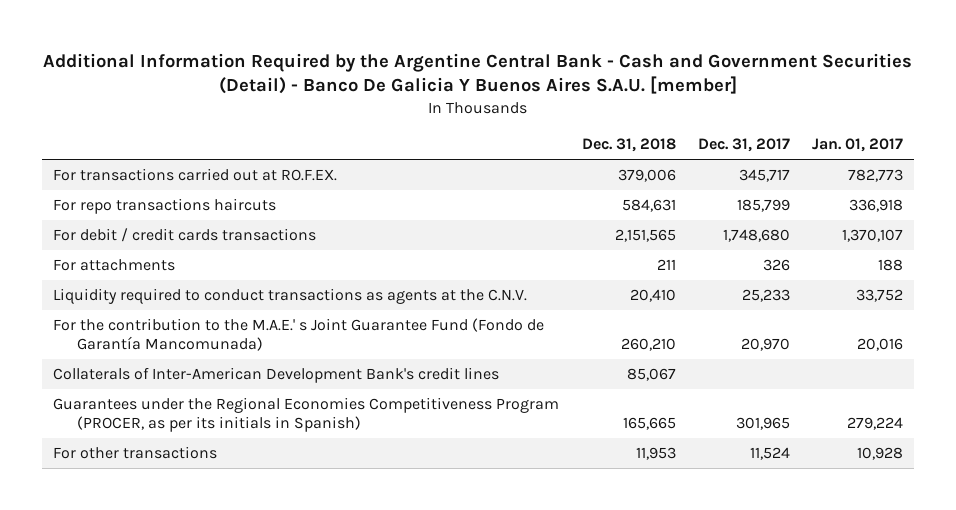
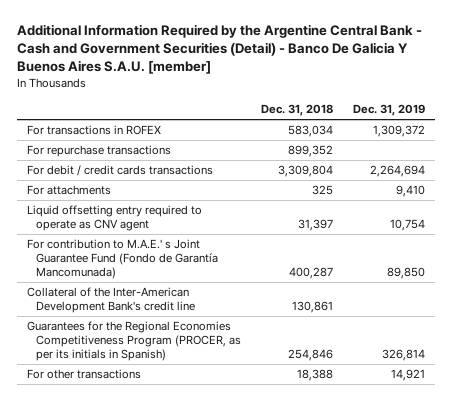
- | Dec. 31, 2018 | Dec. 31, 2017 | Jan. 01, 2017
+ | Dec. 31, 2018 | Dec. 31, 2019
- For transactions carried out at RO.F.EX. | 379,006 | 345,717 | 782,773
- For repo transactions haircuts | 584,631 | 185,799 | 336,918
- For debit / credit cards transactions | 2,151,565 | 1,748,680 | 1,370,107
- For attachments | 211 | 326 | 188
- Liquidity required to conduct transactions as agents at the C.N.V. | 20,410 | 25,233 | 33,752
- For the contribution to the M.A.E.' s Joint Guarantee Fund (Fondo de Garantía Mancomunada) | 260,210 | 20,970 | 20,016
- Collaterals of Inter-American Development Bank's credit lines | 85,067 | |
- Guarantees under the Regional Economies Competitiveness Program (PROCER, as per its initials in Spanish) | 165,665 | 301,965 | 279,224
- For other transactions | 11,953 | 11,524 | 10,928
+ For transactions in ROFEX | 583,034 | 1,309,372
+ For repurchase transactions | 899,352 |
+ For debit / credit cards transactions | 3,309,804 | 2,264,694
+ For attachments | 325 | 9,410
+ Liquid offsetting entry required to operate as CNV agent | 31,397 | 10,754
+ For contribution to M.A.E.' s Joint Guarantee Fund (Fondo de Garantía Mancomunada) | 400,287 | 89,850
+ Collateral of the Inter-American Development Bank's credit line | 130,861 |
+ Guarantees for the Regional Economies Competitiveness Program (PROCER, as per its initials in Spanish) | 254,846 | 326,814
+ For other transactions | 18,388 | 14,921

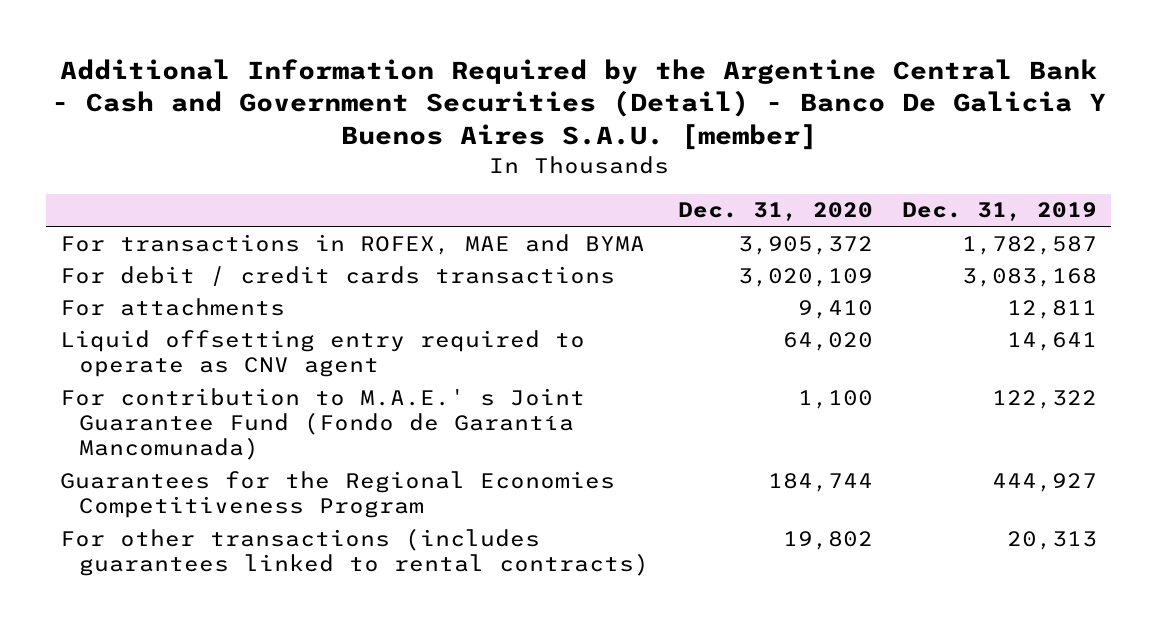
- | Dec. 31, 2018 | Dec. 31, 2019
+ | Dec. 31, 2020 | Dec. 31, 2019
- For transactions in ROFEX | 583,034 | 1,309,372
- For repurchase transactions | 899,352 |
- For debit / credit cards transactions | 3,309,804 | 2,264,694
- For attachments | 325 | 9,410
- Liquid offsetting entry required to operate as CNV agent | 31,397 | 10,754
- For contribution to M.A.E.' s Joint Guarantee Fund (Fondo de Garantía Mancomunada) | 400,287 | 89,850
- Collateral of the Inter-American Development Bank's credit line | 130,861 |
- Guarantees for the Regional Economies Competitiveness Program (PROCER, as per its initials in Spanish) | 254,846 | 326,814
- For other transactions | 18,388 | 14,921
+ For transactions in ROFEX, MAE and BYMA | 3,905,372 | 1,782,587
+ For debit / credit cards transactions | 3,020,109 | 3,083,168
+ For attachments | 9,410 | 12,811
+ Liquid offsetting entry required to operate as CNV agent | 64,020 | 14,641
+ For contribution to M.A.E.' s Joint Guarantee Fund (Fondo de Garantía Mancomunada) | 1,100 | 122,322
+ Guarantees for the Regional Economies Competitiveness Program | 184,744 | 444,927
+ For other transactions (includes guarantees linked to rental contracts) | 19,802 | 20,313

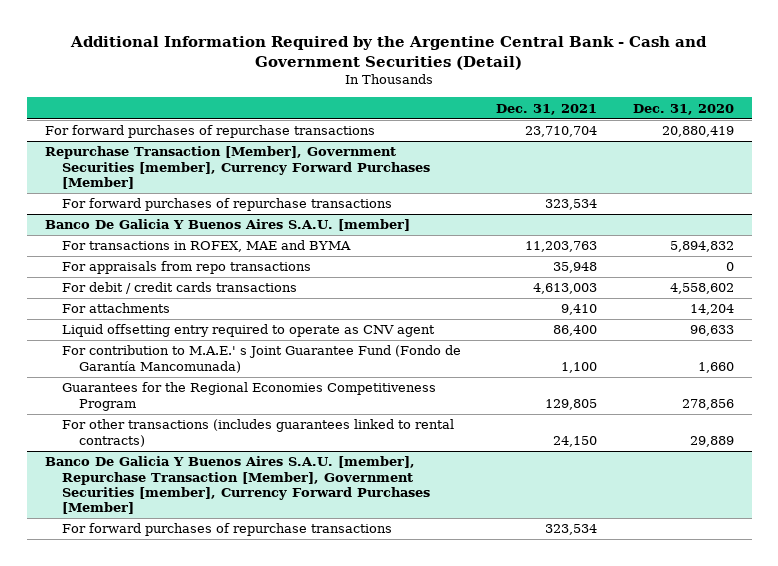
- Additional Information Required by the Argentine Central Bank - Cash and Government Securities (Detail) - Banco De Galicia Y Buenos Aires S.A.U. [member]
+ Additional Information Required by the Argentine Central Bank - Cash and Government Securities (Detail)
- | Dec. 31, 2020 | Dec. 31, 2019
+ | Dec. 31, 2021 | Dec. 31, 2020
- For transactions in ROFEX, MAE and BYMA | 3,905,372 | 1,782,587
- For debit / credit cards transactions | 3,020,109 | 3,083,168
- For attachments | 9,410 | 12,811
- Liquid offsetting entry required to operate as CNV agent | 64,020 | 14,641
- For contribution to M.A.E.' s Joint Guarantee Fund (Fondo de Garantía Mancomunada) | 1,100 | 122,322
- Guarantees for the Regional Economies Competitiveness Program | 184,744 | 444,927
- For other transactions (includes guarantees linked to rental contracts) | 19,802 | 20,313
+ For forward purchases of repurchase transactions | 23,710,704 | 20,880,419
+ Repurchase Transaction [Member], Government Securities [member], Currency Forward Purchases [Member]
+ For forward purchases of repurchase transactions | 323,534 |
+ Banco De Galicia Y Buenos Aires S.A.U. [member]
+ For transactions in ROFEX, MAE and BYMA | 11,203,763 | 5,894,832
+ For appraisals from repo transactions | 35,948 | 0
+ For debit / credit cards transactions | 4,613,003 | 4,558,602
+ For attachments | 9,410 | 14,204
+ Liquid offsetting entry required to operate as CNV agent | 86,400 | 96,633
+ For contribution to M.A.E.' s Joint Guarantee Fund (Fondo de Garantía Mancomunada) | 1,100 | 1,660
+ Guarantees for the Regional Economies Competitiveness Program | 129,805 | 278,856
+ For other transactions (includes guarantees linked to rental contracts) | 24,150 | 29,889
+ Banco De Galicia Y Buenos Aires S.A.U. [member], Repurchase Transaction [Member], Government Securities [member], Currency Forward Purchases [Member]
+ For forward purchases of repurchase transactions | 323,534 |

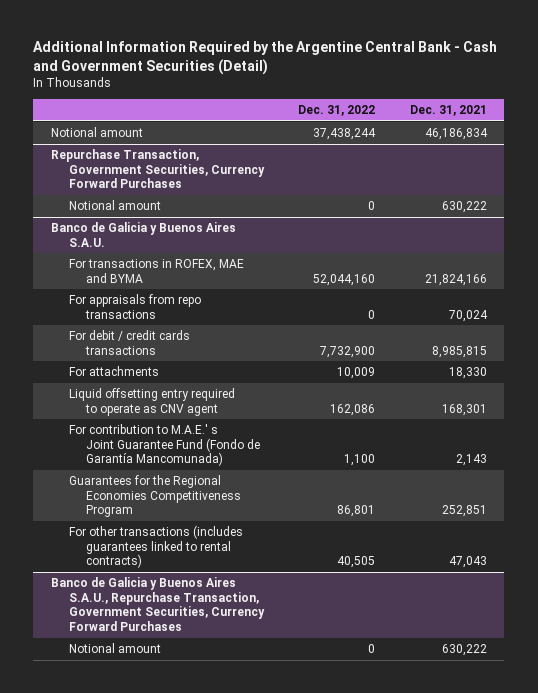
- | Dec. 31, 2021 | Dec. 31, 2020
+ | Dec. 31, 2022 | Dec. 31, 2021
- For forward purchases of repurchase transactions | 23,710,704 | 20,880,419
- Repurchase Transaction [Member], Government Securities [member], Currency Forward Purchases [Member]
- For forward purchases of repurchase transactions | 323,534 |
- Banco De Galicia Y Buenos Aires S.A.U. [member]
- For transactions in ROFEX, MAE and BYMA | 11,203,763 | 5,894,832
- For appraisals from repo transactions | 35,948 | 0
- For debit / credit cards transactions | 4,613,003 | 4,558,602
- For attachments | 9,410 | 14,204
- Liquid offsetting entry required to operate as CNV agent | 86,400 | 96,633
- For contribution to M.A.E.' s Joint Guarantee Fund (Fondo de Garantía Mancomunada) | 1,100 | 1,660
- Guarantees for the Regional Economies Competitiveness Program | 129,805 | 278,856
- For other transactions (includes guarantees linked to rental contracts) | 24,150 | 29,889
- Banco De Galicia Y Buenos Aires S.A.U. [member], Repurchase Transaction [Member], Government Securities [member], Currency Forward Purchases [Member]
- For forward purchases of repurchase transactions | 323,534 |
+ Notional amount | 37,438,244 | 46,186,834
+ Repurchase Transaction, Government Securities, Currency Forward Purchases
+ Notional amount | 0 | 630,222
+ Banco de Galicia y Buenos Aires S.A.U.
+ For transactions in ROFEX, MAE and BYMA | 52,044,160 | 21,824,166
+ For appraisals from repo transactions | 0 | 70,024
+ For debit / credit cards transactions | 7,732,900 | 8,985,815
+ For attachments | 10,009 | 18,330
+ Liquid offsetting entry required to operate as CNV agent | 162,086 | 168,301
+ For contribution to M.A.E.' s Joint Guarantee Fund (Fondo de Garantía Mancomunada) | 1,100 | 2,143
+ Guarantees for the Regional Economies Competitiveness Program | 86,801 | 252,851
+ For other transactions (includes guarantees linked to rental contracts) | 40,505 | 47,043
+ Banco de Galicia y Buenos Aires S.A.U., Repurchase Transaction, Government Securities, Currency Forward Purchases
+ Notional amount | 0 | 630,222

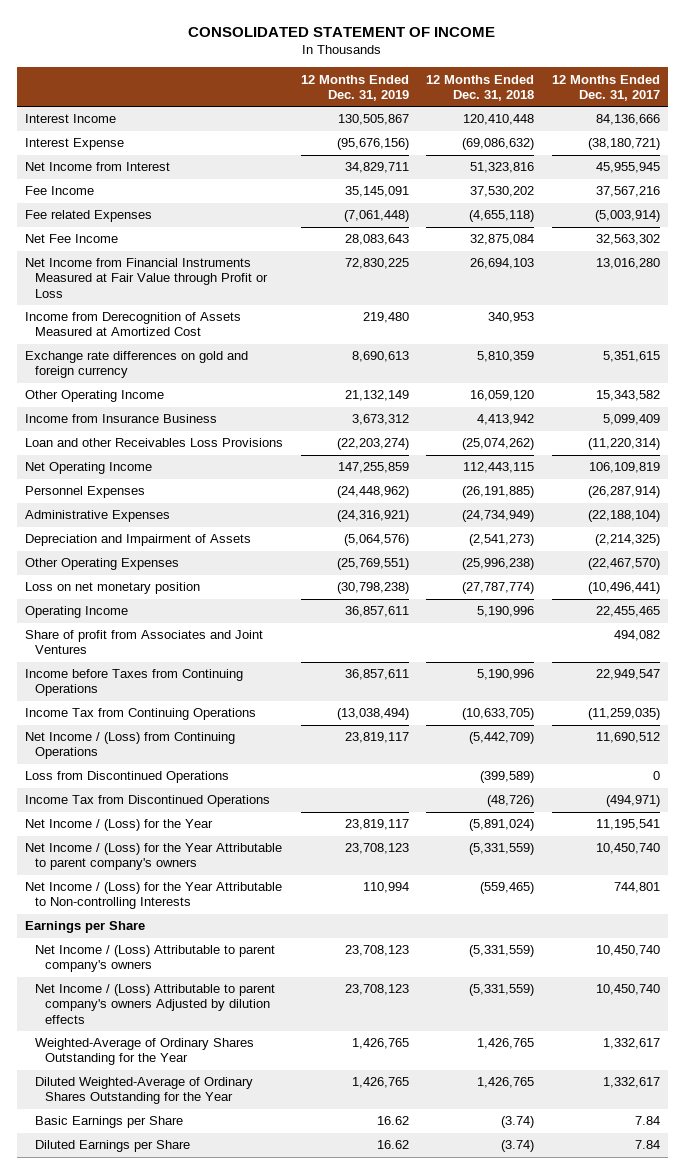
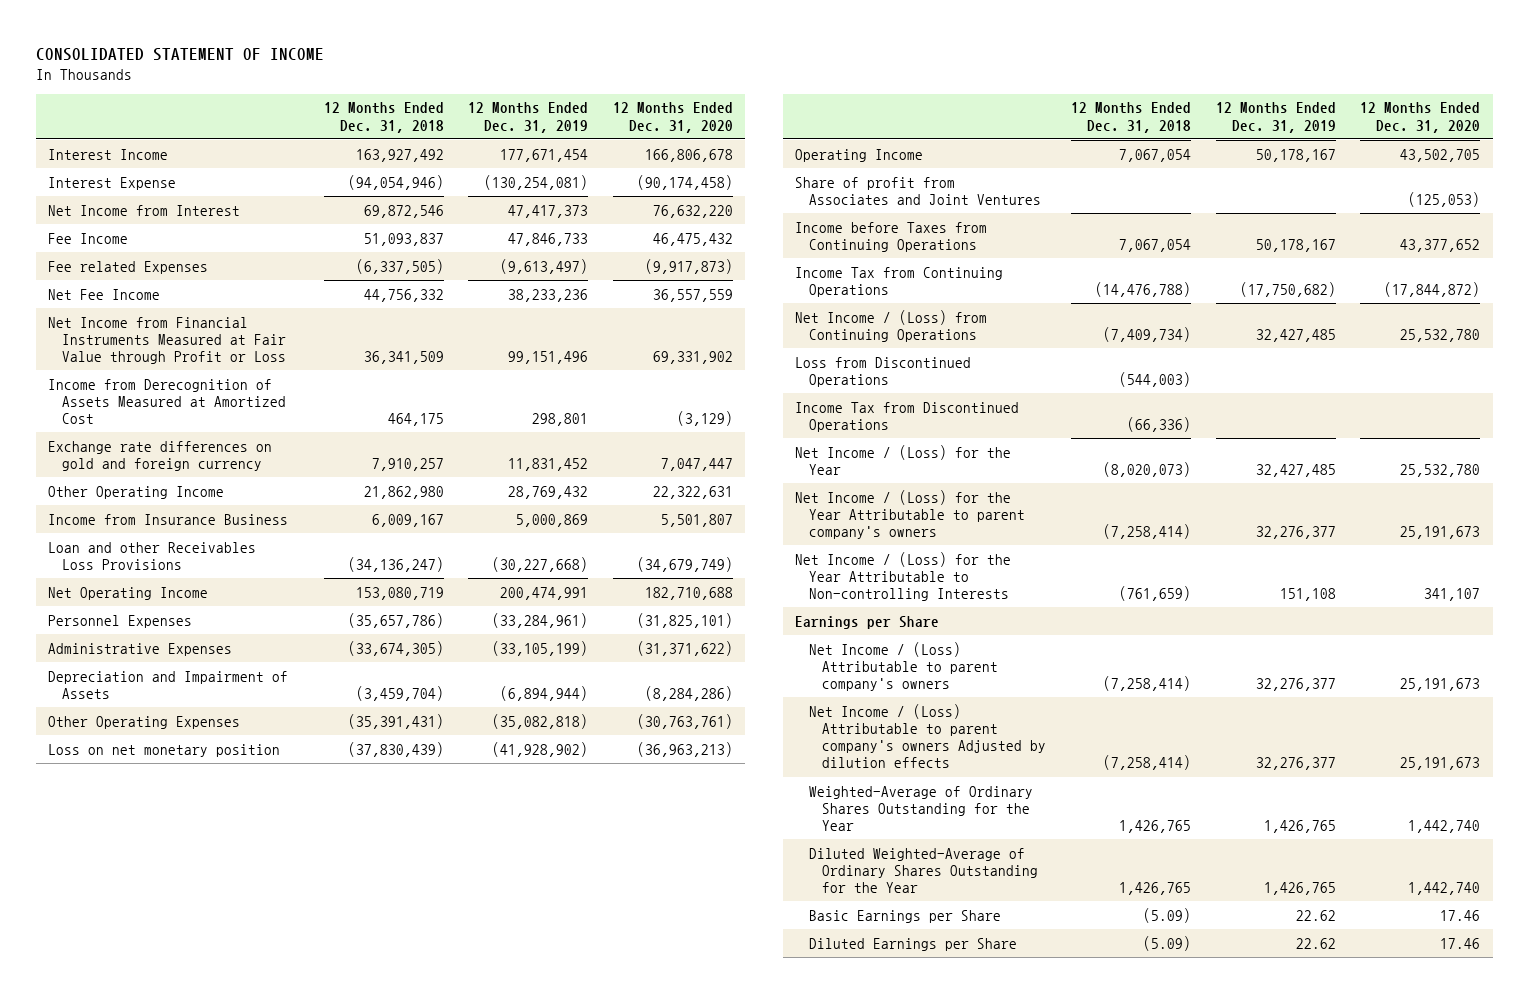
- | 12 Months Ended Dec. 31, 2019 | 12 Months Ended Dec. 31, 2018 | 12 Months Ended Dec. 31, 2017
+ | 12 Months Ended Dec. 31, 2018 | 12 Months Ended Dec. 31, 2019 | 12 Months Ended Dec. 31, 2020
- Interest Income | 130,505,867 | 120,410,448 | 84,136,666
- Interest Expense | (95,676,156) | (69,086,632) | (38,180,721)
- Net Income from Interest | 34,829,711 | 51,323,816 | 45,955,945
- Fee Income | 35,145,091 | 37,530,202 | 37,567,216
- Fee related Expenses | (7,061,448) | (4,655,118) | (5,003,914)
- Net Fee Income | 28,083,643 | 32,875,084 | 32,563,302
- Net Income from Financial Instruments Measured at Fair Value through Profit or Loss | 72,830,225 | 26,694,103 | 13,016,280
- Income from Derecognition of Assets Measured at Amortized Cost | 219,480 | 340,953 |
- Exchange rate differences on gold and foreign currency | 8,690,613 | 5,810,359 | 5,351,615
- Other Operating Income | 21,132,149 | 16,059,120 | 15,343,582
- Income from Insurance Business | 3,673,312 | 4,413,942 | 5,099,409
- Loan and other Receivables Loss Provisions | (22,203,274) | (25,074,262) | (11,220,314)
- Net Operating Income | 147,255,859 | 112,443,115 | 106,109,819
- Personnel Expenses | (24,448,962) | (26,191,885) | (26,287,914)
- Administrative Expenses | (24,316,921) | (24,734,949) | (22,188,104)
- Depreciation and Impairment of Assets | (5,064,576) | (2,541,273) | (2,214,325)
- Other Operating Expenses | (25,769,551) | (25,996,238) | (22,467,570)
- Loss on net monetary position | (30,798,238) | (27,787,774) | (10,496,441)
- Operating Income | 36,857,611 | 5,190,996 | 22,455,465
+ Interest Income | 163,927,492 | 177,671,454 | 166,806,678
+ Interest Expense | (94,054,946) | (130,254,081) | (90,174,458)
+ Net Income from Interest | 69,872,546 | 47,417,373 | 76,632,220
+ Fee Income | 51,093,837 | 47,846,733 | 46,475,432
+ Fee related Expenses | (6,337,505) | (9,613,497) | (9,917,873)
+ Net Fee Income | 44,756,332 | 38,233,236 | 36,557,559
+ Net Income from Financial Instruments Measured at Fair Value through Profit or Loss | 36,341,509 | 99,151,496 | 69,331,902
+ Income from Derecognition of Assets Measured at Amortized Cost | 464,175 | 298,801 | (3,129)
+ Exchange rate differences on gold and foreign currency | 7,910,257 | 11,831,452 | 7,047,447
+ Other Operating Income | 21,862,980 | 28,769,432 | 22,322,631
+ Income from Insurance Business | 6,009,167 | 5,000,869 | 5,501,807
+ Loan and other Receivables Loss Provisions | (34,136,247) | (30,227,668) | (34,679,749)
+ Net Operating Income | 153,080,719 | 200,474,991 | 182,710,688
+ Personnel Expenses | (35,657,786) | (33,284,961) | (31,825,101)
+ Administrative Expenses | (33,674,305) | (33,105,199) | (31,371,622)
+ Depreciation and Impairment of Assets | (3,459,704) | (6,894,944) | (8,284,286)
+ Other Operating Expenses | (35,391,431) | (35,082,818) | (30,763,761)
+ Loss on net monetary position | (37,830,439) | (41,928,902) | (36,963,213)
+ Operating Income | 7,067,054 | 50,178,167 | 43,502,705
- Income before Taxes from Continuing Operations | 36,857,611 | 5,190,996 | 22,949,547
- Income Tax from Continuing Operations | (13,038,494) | (10,633,705) | (11,259,035)
- Net Income / (Loss) from Continuing Operations | 23,819,117 | (5,442,709) | 11,690,512
- Loss from Discontinued Operations | | (399,589) | 0
- Income Tax from Discontinued Operations | | (48,726) | (494,971)
- Net Income / (Loss) for the Year | 23,819,117 | (5,891,024) | 11,195,541
- Net Income / (Loss) for the Year Attributable to parent company's owners | 23,708,123 | (5,331,559) | 10,450,740
- Net Income / (Loss) for the Year Attributable to Non-controlling Interests | 110,994 | (559,465) | 744,801
+ Income before Taxes from Continuing Operations | 7,067,054 | 50,178,167 | 43,377,652
+ Income Tax from Continuing Operations | (14,476,788) | (17,750,682) | (17,844,872)
+ Net Income / (Loss) from Continuing Operations | (7,409,734) | 32,427,485 | 25,532,780
+ Loss from Discontinued Operations | (544,003) | |
+ Income Tax from Discontinued Operations | (66,336) | |
+ Net Income / (Loss) for the Year | (8,020,073) | 32,427,485 | 25,532,780
+ Net Income / (Loss) for the Year Attributable to parent company's owners | (7,258,414) | 32,276,377 | 25,191,673
+ Net Income / (Loss) for the Year Attributable to Non-controlling Interests | (761,659) | 151,108 | 341,107
- Net Income / (Loss) Attributable to parent company's owners | 23,708,123 | (5,331,559) | 10,450,740
- Net Income / (Loss) Attributable to parent company's owners Adjusted by dilution effects | 23,708,123 | (5,331,559) | 10,450,740
+ Net Income / (Loss) Attributable to parent company's owners | (7,258,414) | 32,276,377 | 25,191,673
+ Net Income / (Loss) Attributable to parent company's owners Adjusted by dilution effects | (7,258,414) | 32,276,377 | 25,191,673
- Basic Earnings per Share | 16.62 | (3.74) | 7.84
- Diluted Earnings per Share | 16.62 | (3.74) | 7.84
+ Basic Earnings per Share | (5.09) | 22.62 | 17.46
+ Diluted Earnings per Share | (5.09) | 22.62 | 17.46

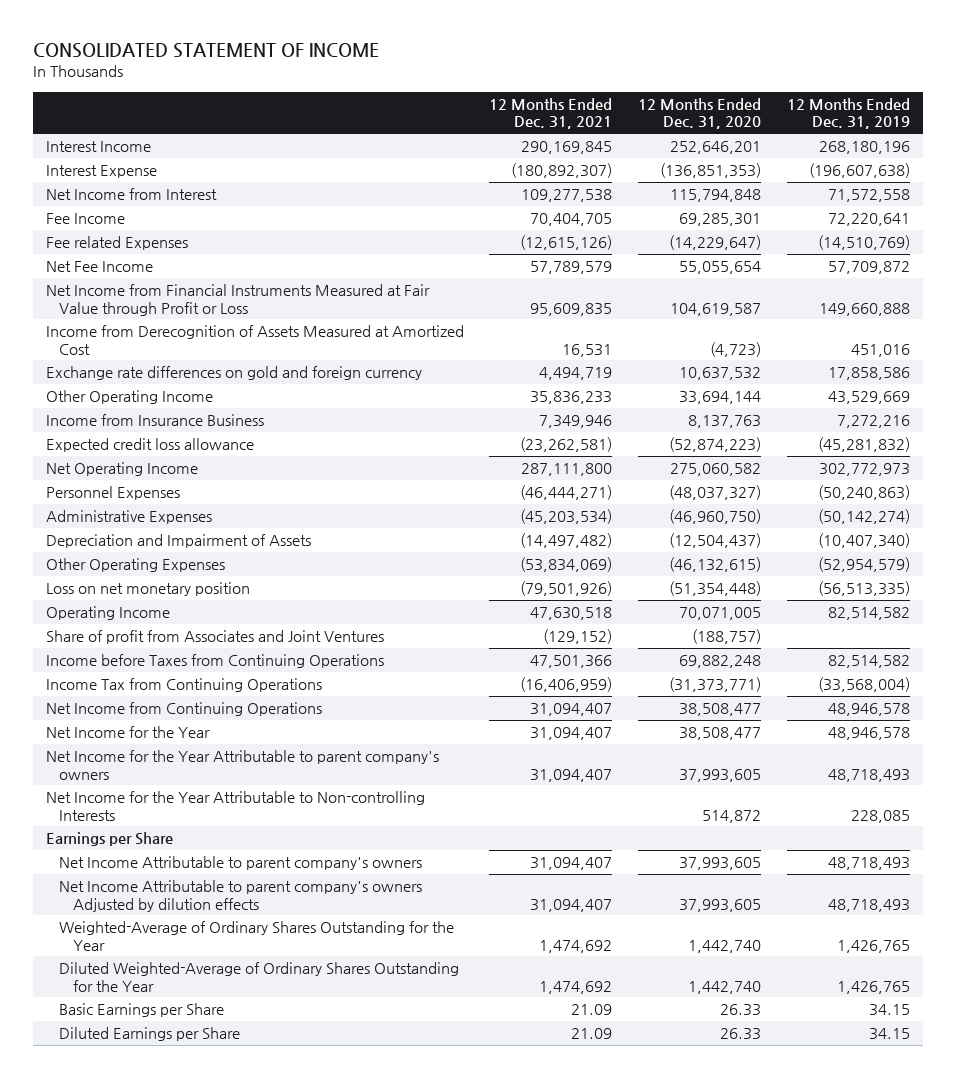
- | 12 Months Ended Dec. 31, 2018 | 12 Months Ended Dec. 31, 2019 | 12 Months Ended Dec. 31, 2020
+ | 12 Months Ended Dec. 31, 2021 | 12 Months Ended Dec. 31, 2020 | 12 Months Ended Dec. 31, 2019
- Interest Income | 163,927,492 | 177,671,454 | 166,806,678
- Interest Expense | (94,054,946) | (130,254,081) | (90,174,458)
- Net Income from Interest | 69,872,546 | 47,417,373 | 76,632,220
- Fee Income | 51,093,837 | 47,846,733 | 46,475,432
- Fee related Expenses | (6,337,505) | (9,613,497) | (9,917,873)
- Net Fee Income | 44,756,332 | 38,233,236 | 36,557,559
- Net Income from Financial Instruments Measured at Fair Value through Profit or Loss | 36,341,509 | 99,151,496 | 69,331,902
- Income from Derecognition of Assets Measured at Amortized Cost | 464,175 | 298,801 | (3,129)
- Exchange rate differences on gold and foreign currency | 7,910,257 | 11,831,452 | 7,047,447
- Other Operating Income | 21,862,980 | 28,769,432 | 22,322,631
- Income from Insurance Business | 6,009,167 | 5,000,869 | 5,501,807
- Loan and other Receivables Loss Provisions | (34,136,247) | (30,227,668) | (34,679,749)
- Net Operating Income | 153,080,719 | 200,474,991 | 182,710,688
- Personnel Expenses | (35,657,786) | (33,284,961) | (31,825,101)
- Administrative Expenses | (33,674,305) | (33,105,199) | (31,371,622)
- Depreciation and Impairment of Assets | (3,459,704) | (6,894,944) | (8,284,286)
- Other Operating Expenses | (35,391,431) | (35,082,818) | (30,763,761)
- Loss on net monetary position | (37,830,439) | (41,928,902) | (36,963,213)
- Operating Income | 7,067,054 | 50,178,167 | 43,502,705
- Share of profit from Associates and Joint Ventures | | | (125,053)
- Income before Taxes from Continuing Operations | 7,067,054 | 50,178,167 | 43,377,652
- Income Tax from Continuing Operations | (14,476,788) | (17,750,682) | (17,844,872)
- Net Income / (Loss) from Continuing Operations | (7,409,734) | 32,427,485 | 25,532,780
- Loss from Discontinued Operations | (544,003) | |
- Income Tax from Discontinued Operations | (66,336) | |
- Net Income / (Loss) for the Year | (8,020,073) | 32,427,485 | 25,532,780
- Net Income / (Loss) for the Year Attributable to parent company's owners | (7,258,414) | 32,276,377 | 25,191,673
- Net Income / (Loss) for the Year Attributable to Non-controlling Interests | (761,659) | 151,108 | 341,107
+ Interest Income | 290,169,845 | 252,646,201 | 268,180,196
+ Interest Expense | (180,892,307) | (136,851,353) | (196,607,638)
+ Net Income from Interest | 109,277,538 | 115,794,848 | 71,572,558
+ Fee Income | 70,404,705 | 69,285,301 | 72,220,641
+ Fee related Expenses | (12,615,126) | (14,229,647) | (14,510,769)
+ Net Fee Income | 57,789,579 | 55,055,654 | 57,709,872
+ Net Income from Financial Instruments Measured at Fair Value through Profit or Loss | 95,609,835 | 104,619,587 | 149,660,888
+ Income from Derecognition of Assets Measured at Amortized Cost | 16,531 | (4,723) | 451,016
+ Exchange rate differences on gold and foreign currency | 4,494,719 | 10,637,532 | 17,858,586
+ Other Operating Income | 35,836,233 | 33,694,144 | 43,529,669
+ Income from Insurance Business | 7,349,946 | 8,137,763 | 7,272,216
+ Expected credit loss allowance | (23,262,581) | (52,874,223) | (45,281,832)
+ Net Operating Income | 287,111,800 | 275,060,582 | 302,772,973
+ Personnel Expenses | (46,444,271) | (48,037,327) | (50,240,863)
+ Administrative Expenses | (45,203,534) | (46,960,750) | (50,142,274)
+ Depreciation and Impairment of Assets | (14,497,482) | (12,504,437) | (10,407,340)
+ Other Operating Expenses | (53,834,069) | (46,132,615) | (52,954,579)
+ Loss on net monetary position | (79,501,926) | (51,354,448) | (56,513,335)
+ Operating Income | 47,630,518 | 70,071,005 | 82,514,582
+ Share of profit from Associates and Joint Ventures | (129,152) | (188,757) |
+ Income before Taxes from Continuing Operations | 47,501,366 | 69,882,248 | 82,514,582
+ Income Tax from Continuing Operations | (16,406,959) | (31,373,771) | (33,568,004)
+ Net Income from Continuing Operations | 31,094,407 | 38,508,477 | 48,946,578
+ Net Income for the Year | 31,094,407 | 38,508,477 | 48,946,578
+ Net Income for the Year Attributable to parent company's owners | 31,094,407 | 37,993,605 | 48,718,493
+ Net Income for the Year Attributable to Non-controlling Interests | | 514,872 | 228,085
- Net Income / (Loss) Attributable to parent company's owners | (7,258,414) | 32,276,377 | 25,191,673
- Net Income / (Loss) Attributable to parent company's owners Adjusted by dilution effects | (7,258,414) | 32,276,377 | 25,191,673
+ Net Income Attributable to parent company's owners | 31,094,407 | 37,993,605 | 48,718,493
+ Net Income Attributable to parent company's owners Adjusted by dilution effects | 31,094,407 | 37,993,605 | 48,718,493
- Basic Earnings per Share | (5.09) | 22.62 | 17.46
- Diluted Earnings per Share | (5.09) | 22.62 | 17.46
+ Basic Earnings per Share | 21.09 | 26.33 | 34.15
+ Diluted Earnings per Share | 21.09 | 26.33 | 34.15

